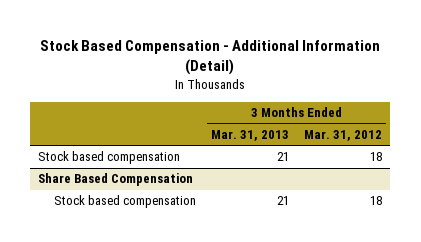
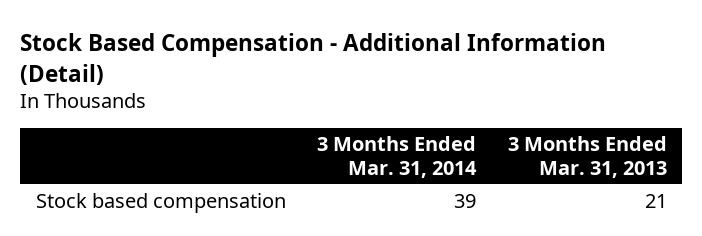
- | 3 Months Ended Mar. 31, 2013 | 3 Months Ended Mar. 31, 2012
+ | 3 Months Ended Mar. 31, 2014 | 3 Months Ended Mar. 31, 2013
- Share Based Compensation
- Stock based compensation | 21 | 18

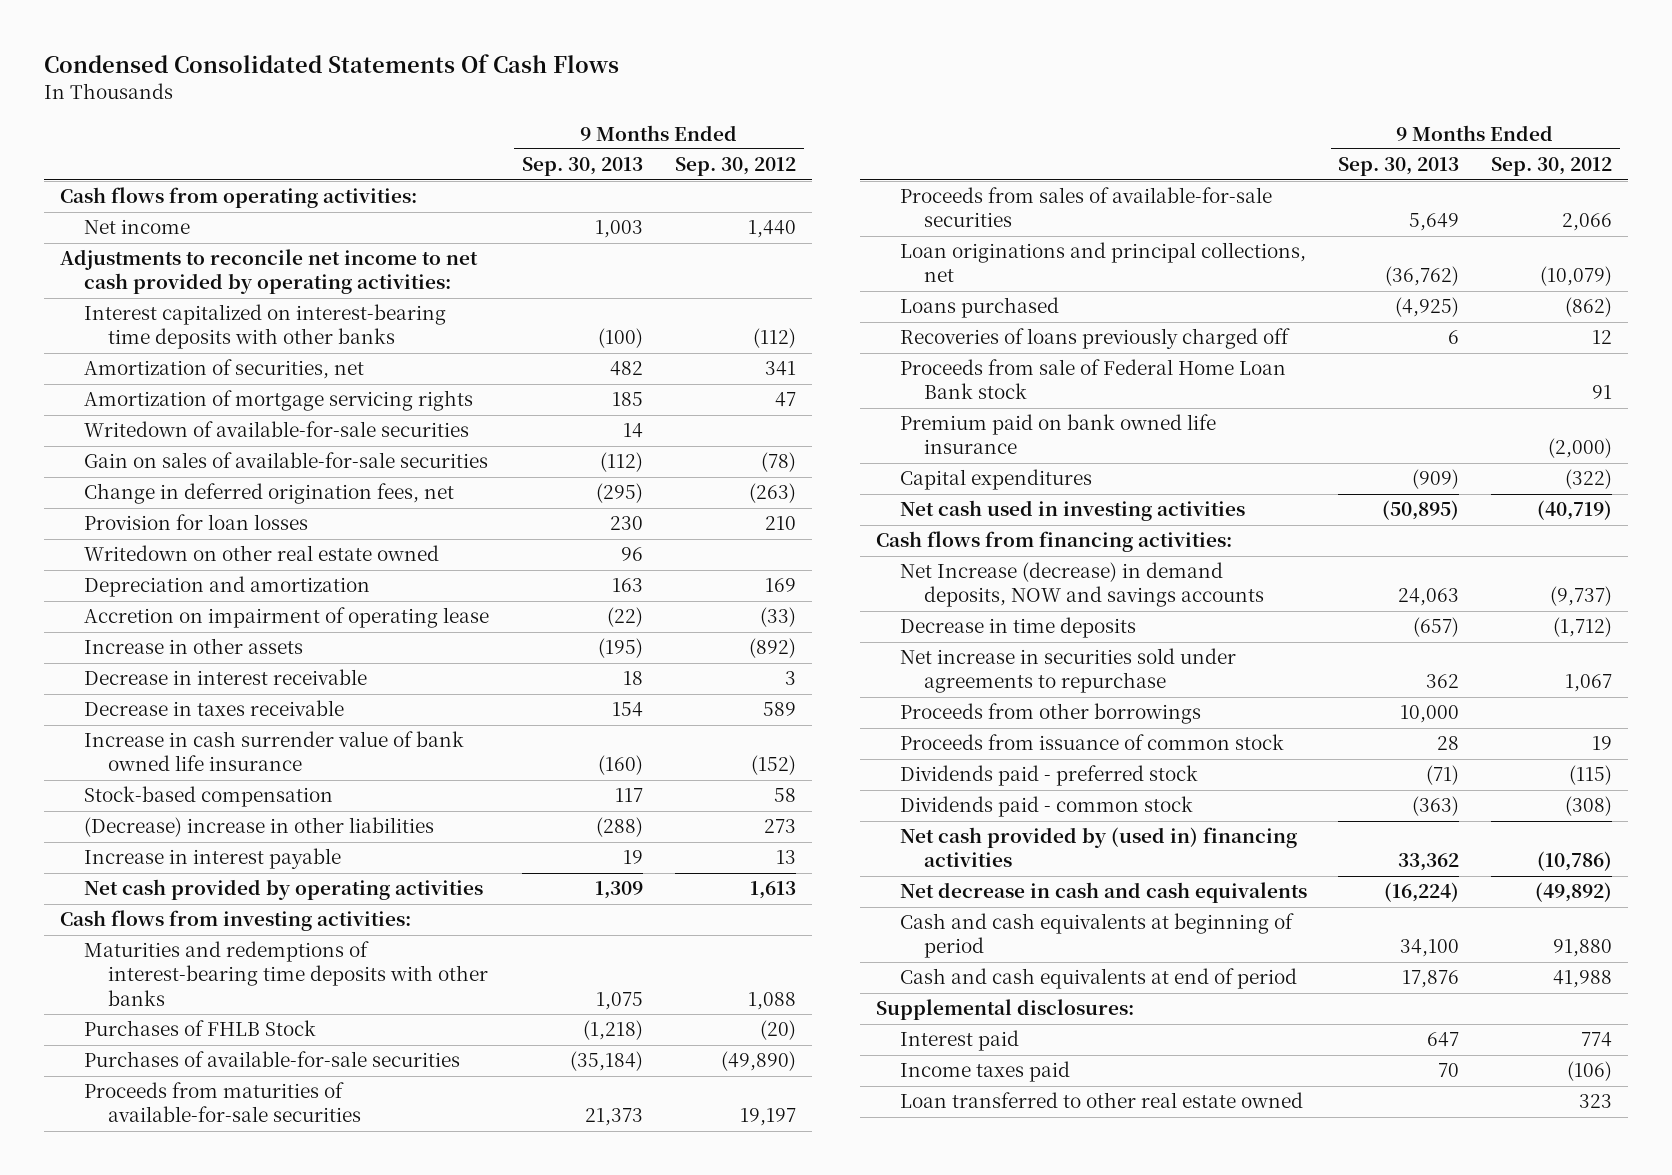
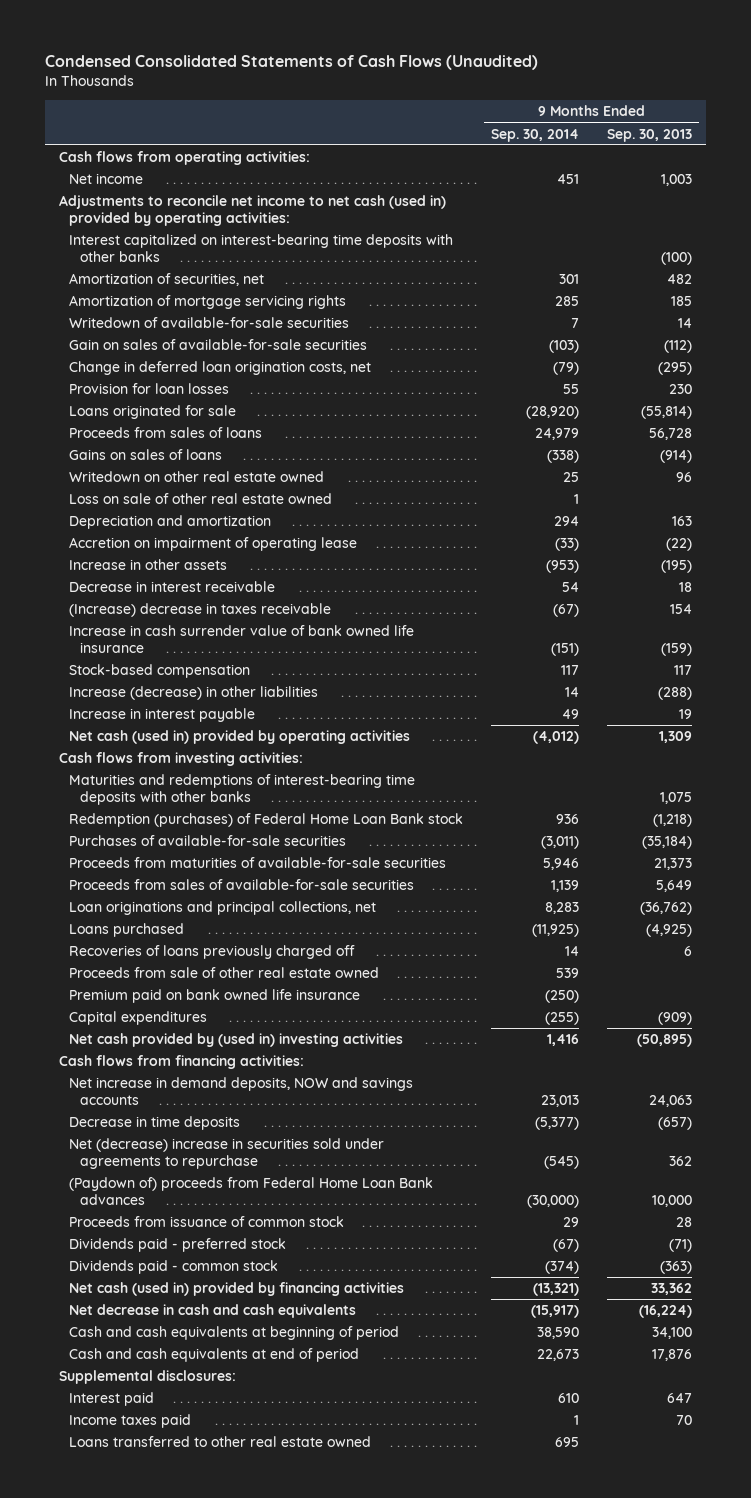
- Condensed Consolidated Statements Of Cash Flows
+ Condensed Consolidated Statements of Cash Flows (Unaudited)
- | 9 Months Ended Sep. 30, 2013 | 9 Months Ended Sep. 30, 2012
+ | 9 Months Ended Sep. 30, 2014 | 9 Months Ended Sep. 30, 2013
- Adjustments to reconcile net income to net cash provided by operating activities:
+ Adjustments to reconcile net income to net cash (used in) provided by operating activities:
- Change in deferred origination fees, net | (295) | (263)
+ Change in deferred loan origination costs, net | (79) | (295)
+ Loans originated for sale | (28,920) | (55,814)
+ Proceeds from sales of loans | 24,979 | 56,728
+ Gains on sales of loans | (338) | (914)
+ Loss on sale of other real estate owned | 1 |
- Decrease in taxes receivable | 154 | 589
- Increase in cash surrender value of bank owned life insurance | (160) | (152)
+ (Increase) decrease in taxes receivable | (67) | 154
+ Increase in cash surrender value of bank owned life insurance | (151) | (159)
- (Decrease) increase in other liabilities | (288) | 273
+ Increase (decrease) in other liabilities | 14 | (288)
- Net cash provided by operating activities | 1,309 | 1,613
+ Net cash (used in) provided by operating activities | (4,012) | 1,309
- Purchases of FHLB Stock | (1,218) | (20)
+ Redemption (purchases) of Federal Home Loan Bank stock | 936 | (1,218)
- Proceeds from sale of Federal Home Loan Bank stock | | 91
+ Proceeds from sale of other real estate owned | 539 |
- Net cash used in investing activities | (50,895) | (40,719)
+ Net cash provided by (used in) investing activities | 1,416 | (50,895)
- Net Increase (decrease) in demand deposits, NOW and savings accounts | 24,063 | (9,737)
+ Net increase in demand deposits, NOW and savings accounts | 23,013 | 24,063
- Net increase in securities sold under agreements to repurchase | 362 | 1,067
- Proceeds from other borrowings | 10,000 |
+ Net (decrease) increase in securities sold under agreements to repurchase | (545) | 362
+ (Paydown of) proceeds from Federal Home Loan Bank advances | (30,000) | 10,000
- Net cash provided by (used in) financing activities | 33,362 | (10,786)
+ Net cash (used in) provided by financing activities | (13,321) | 33,362
- Loan transferred to other real estate owned | | 323
+ Loans transferred to other real estate owned | 695 |

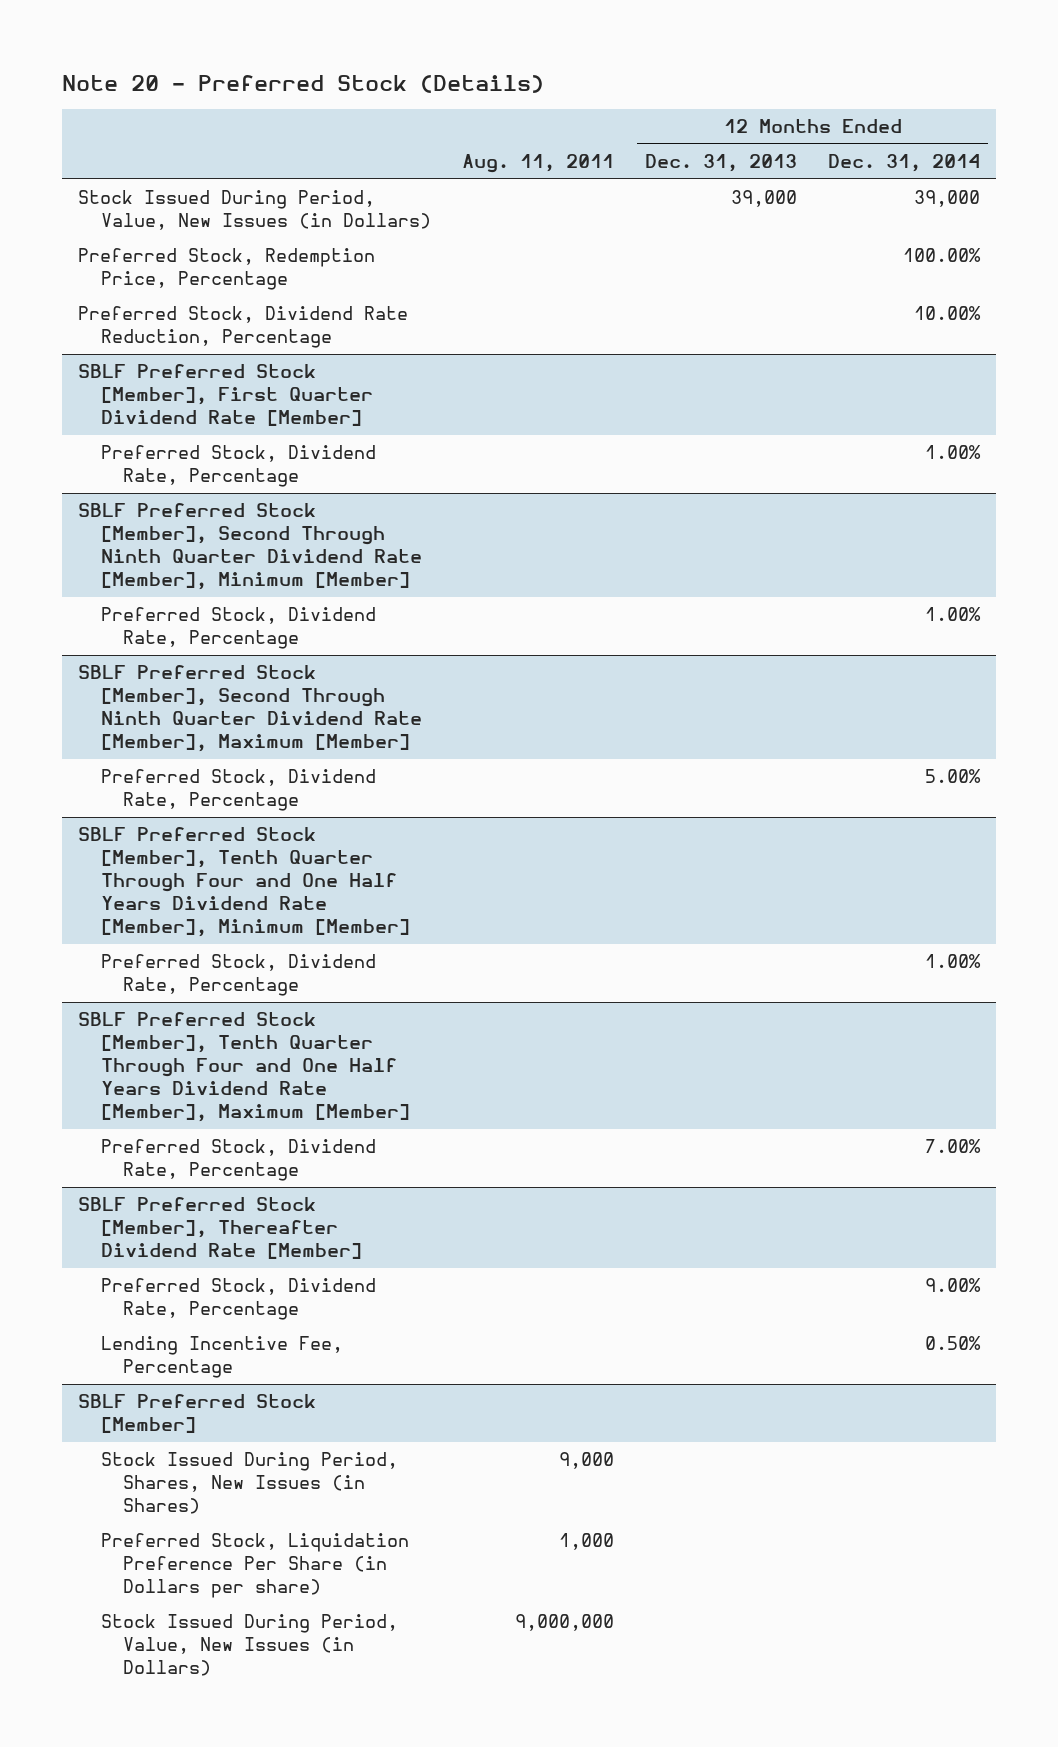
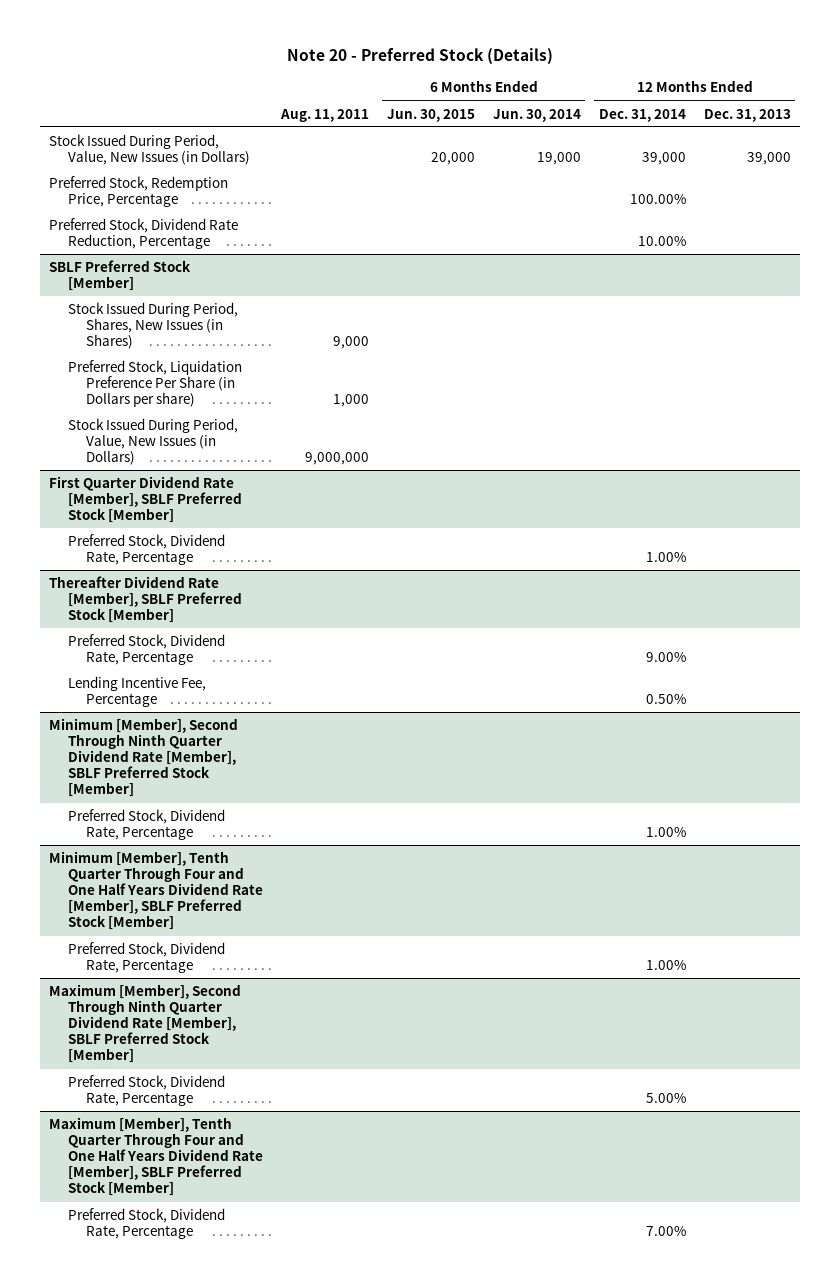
- | Aug. 11, 2011 | 12 Months Ended Dec. 31, 2013 | 12 Months Ended Dec. 31, 2014
+ | Aug. 11, 2011 | 6 Months Ended Jun. 30, 2015 | 6 Months Ended Jun. 30, 2014 | 12 Months Ended Dec. 31, 2014 | 12 Months Ended Dec. 31, 2013
- SBLF Preferred Stock [Member], First Quarter Dividend Rate [Member]
- Preferred Stock, Dividend Rate, Percentage | | | 1.00%
- SBLF Preferred Stock [Member], Second Through Ninth Quarter Dividend Rate [Member], Minimum [Member]
- Preferred Stock, Dividend Rate, Percentage | | | 1.00%
- SBLF Preferred Stock [Member], Second Through Ninth Quarter Dividend Rate [Member], Maximum [Member]
- Preferred Stock, Dividend Rate, Percentage | | | 5.00%
- SBLF Preferred Stock [Member], Tenth Quarter Through Four and One Half Years Dividend Rate [Member], Minimum [Member]
- Preferred Stock, Dividend Rate, Percentage | | | 1.00%
- SBLF Preferred Stock [Member], Tenth Quarter Through Four and One Half Years Dividend Rate [Member], Maximum [Member]
- Preferred Stock, Dividend Rate, Percentage | | | 7.00%
- SBLF Preferred Stock [Member], Thereafter Dividend Rate [Member]
- Preferred Stock, Dividend Rate, Percentage | | | 9.00%
- Lending Incentive Fee, Percentage | | | 0.50%
+ First Quarter Dividend Rate [Member], SBLF Preferred Stock [Member]
+ Preferred Stock, Dividend Rate, Percentage | | | | 1.00% |
+ Thereafter Dividend Rate [Member], SBLF Preferred Stock [Member]
+ Preferred Stock, Dividend Rate, Percentage | | | | 9.00% |
+ Lending Incentive Fee, Percentage | | | | 0.50% |
+ Minimum [Member], Second Through Ninth Quarter Dividend Rate [Member], SBLF Preferred Stock [Member]
+ Preferred Stock, Dividend Rate, Percentage | | | | 1.00% |
+ Minimum [Member], Tenth Quarter Through Four and One Half Years Dividend Rate [Member], SBLF Preferred Stock [Member]
+ Preferred Stock, Dividend Rate, Percentage | | | | 1.00% |
+ Maximum [Member], Second Through Ninth Quarter Dividend Rate [Member], SBLF Preferred Stock [Member]
+ Preferred Stock, Dividend Rate, Percentage | | | | 5.00% |
+ Maximum [Member], Tenth Quarter Through Four and One Half Years Dividend Rate [Member], SBLF Preferred Stock [Member]
+ Preferred Stock, Dividend Rate, Percentage | | | | 7.00% |

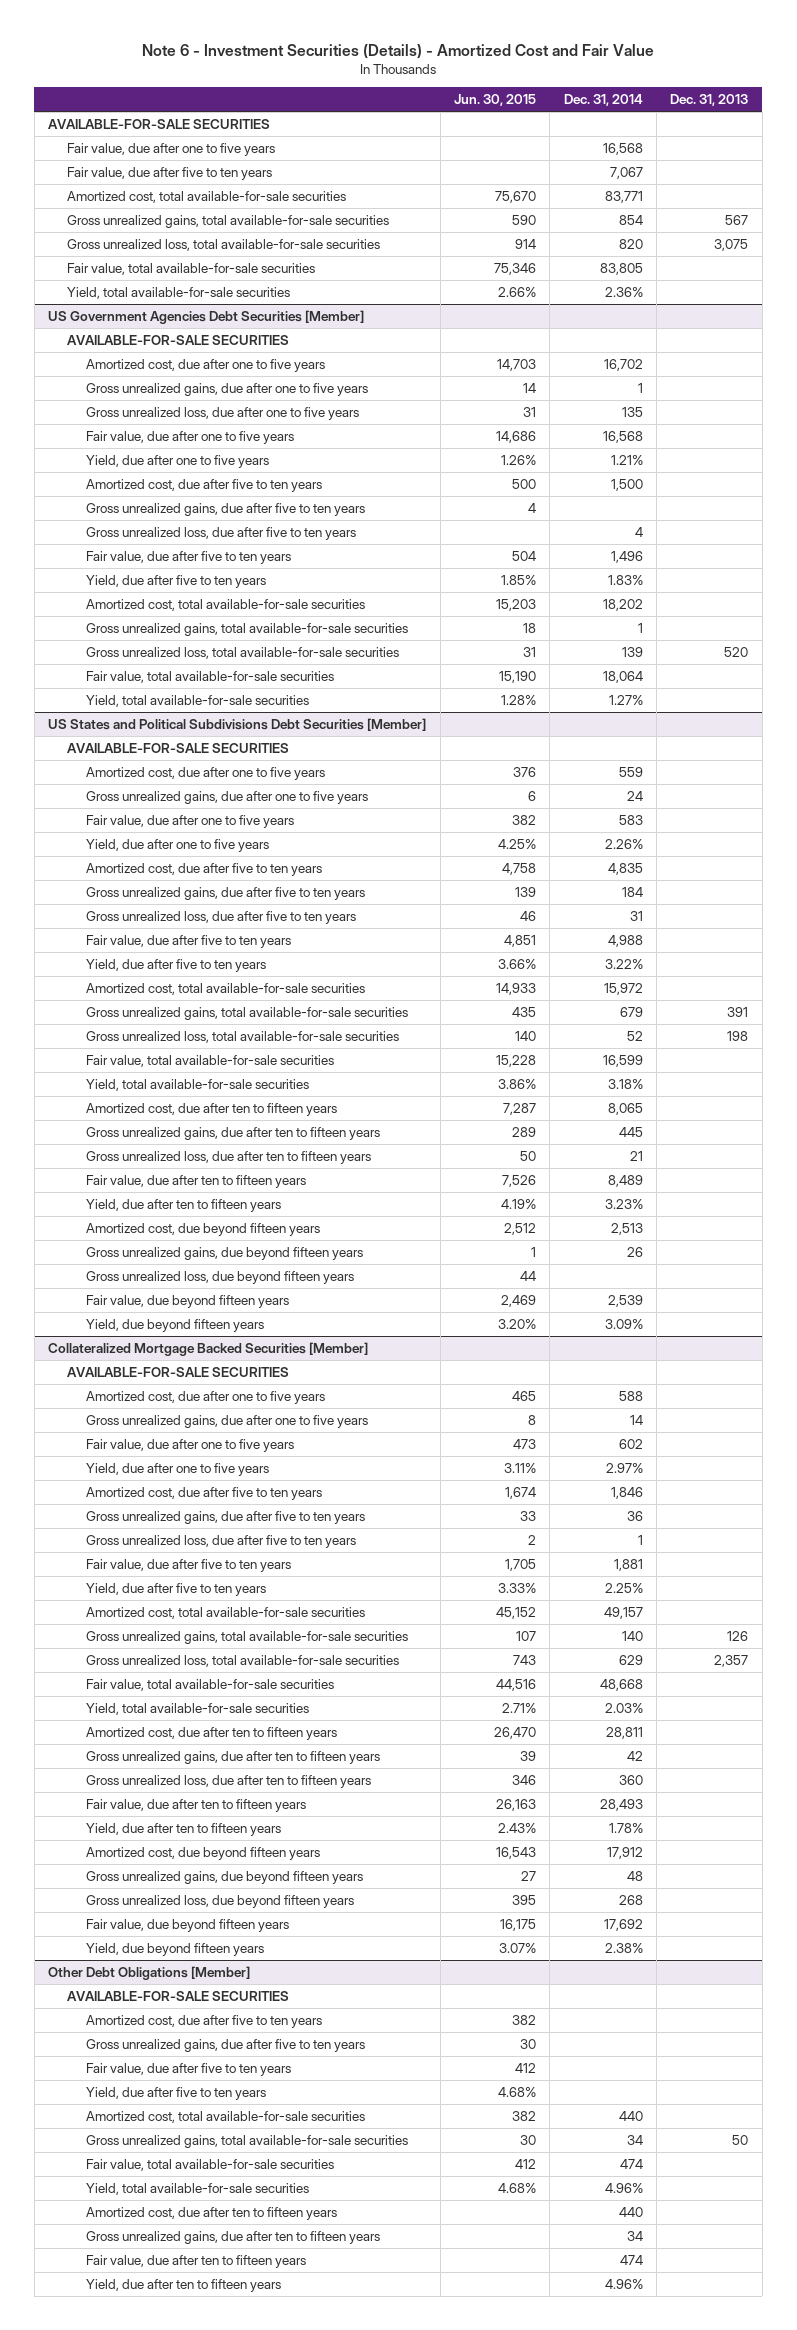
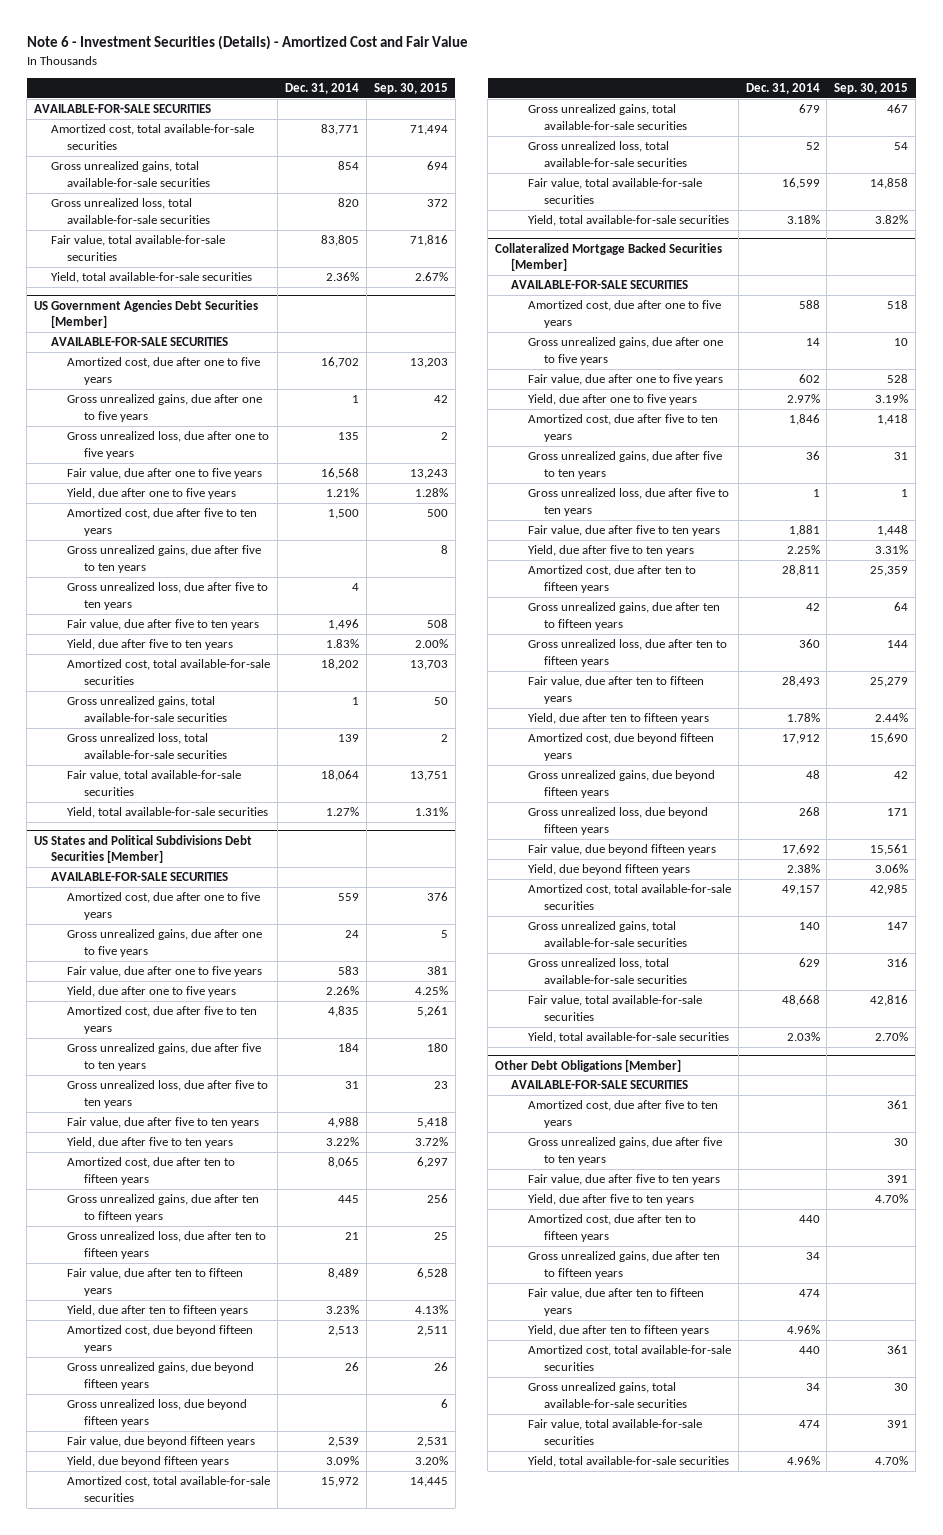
- | Jun. 30, 2015 | Dec. 31, 2014 | Dec. 31, 2013
+ | Dec. 31, 2014 | Sep. 30, 2015
- Fair value, due after one to five years | | 16,568 |
- Fair value, due after five to ten years | | 7,067 |
@ US States and Political Subdivisions Debt Securities [Member]
moved down: Amortized cost, total available-for-sale securities | 15,972 | 14,445
moved down: Gross unrealized gains, total available-for-sale securities | 679 | 467
moved down: Gross unrealized loss, total available-for-sale securities | 52 | 54
moved down: Fair value, total available-for-sale securities | 16,599 | 14,858
moved down: Yield, total available-for-sale securities | 3.18% | 3.82%
@ Collateralized Mortgage Backed Securities [Member]
moved down: Amortized cost, total available-for-sale securities | 49,157 | 42,985
moved down: Gross unrealized gains, total available-for-sale securities | 140 | 147
moved down: Gross unrealized loss, total available-for-sale securities | 629 | 316
moved down: Fair value, total available-for-sale securities | 48,668 | 42,816
moved down: Yield, total available-for-sale securities | 2.03% | 2.70%
@ Other Debt Obligations [Member]
moved down: Amortized cost, total available-for-sale securities | 440 | 361
moved down: Gross unrealized gains, total available-for-sale securities | 34 | 30
moved down: Fair value, total available-for-sale securities | 474 | 391
moved down: Yield, total available-for-sale securities | 4.96% | 4.70%

